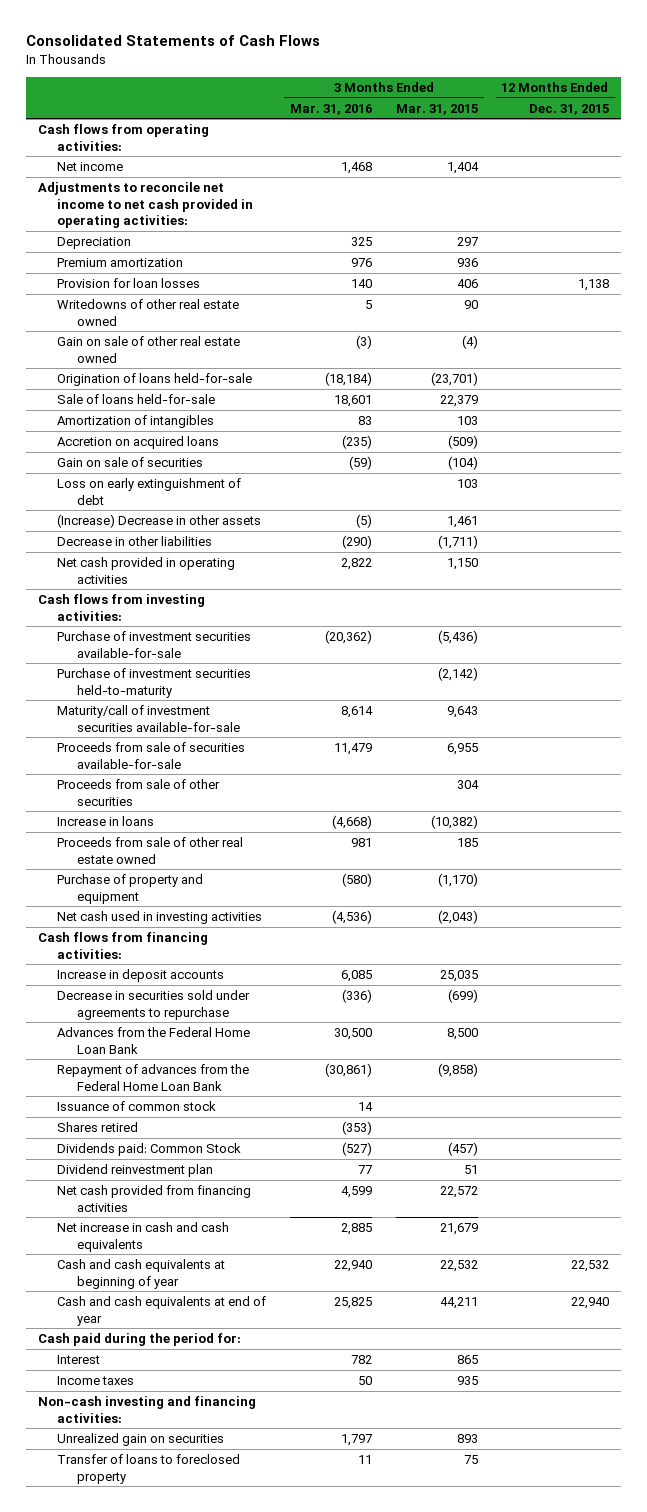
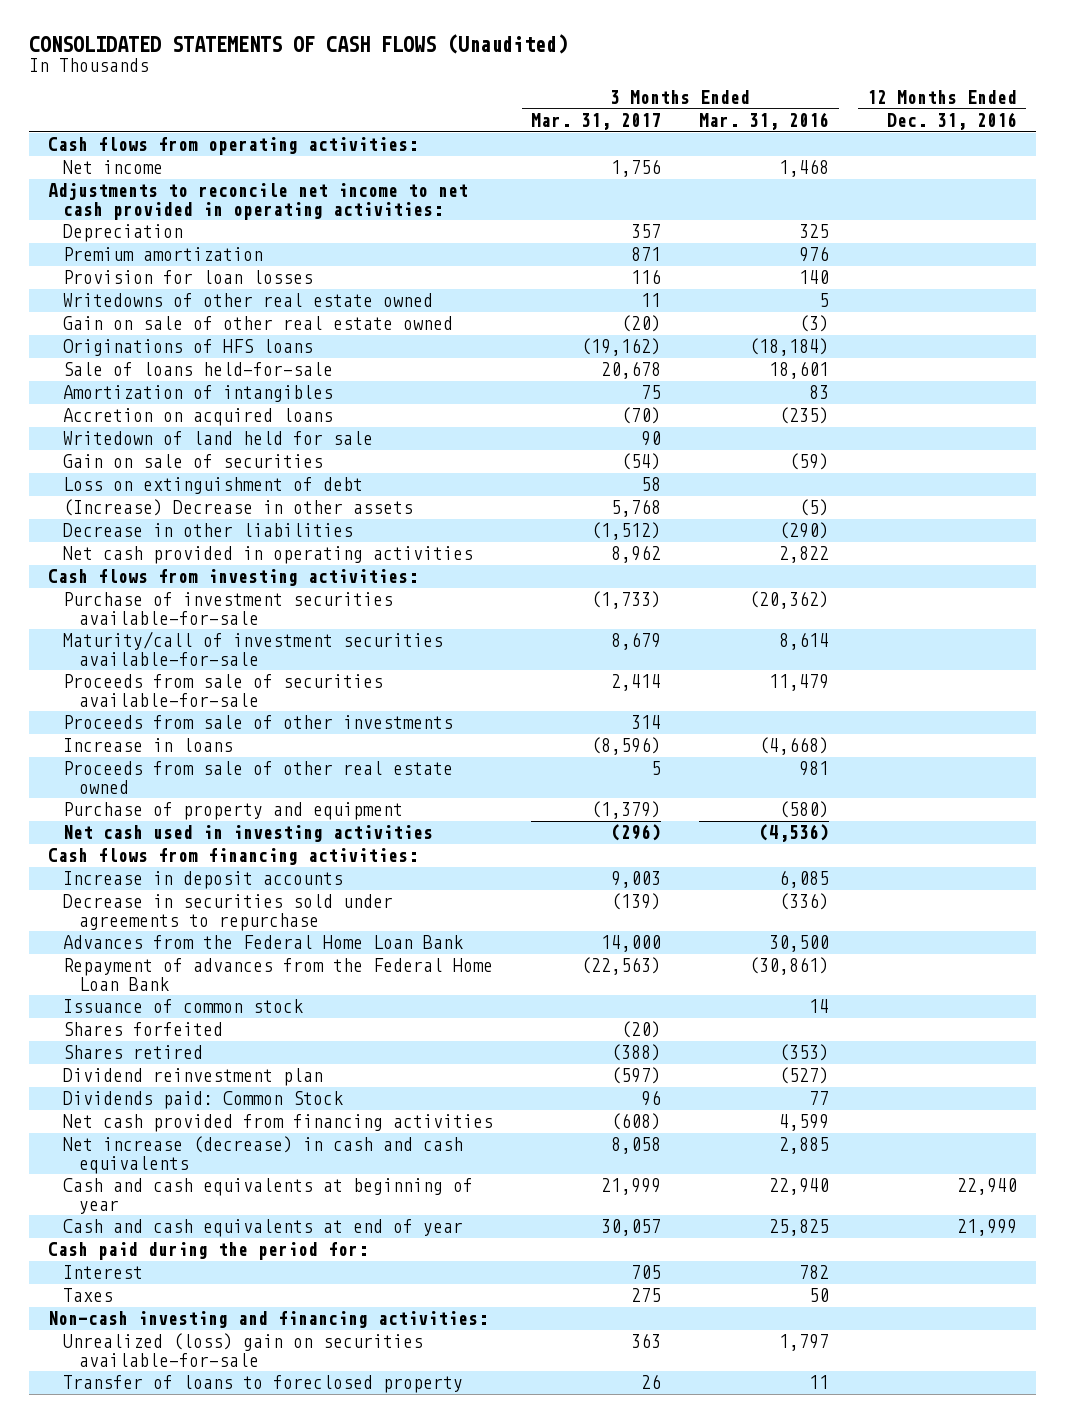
- Consolidated Statements of Cash Flows
+ CONSOLIDATED STATEMENTS OF CASH FLOWS (Unaudited)
- | 3 Months Ended Mar. 31, 2016 | 3 Months Ended Mar. 31, 2015 | 12 Months Ended Dec. 31, 2015
+ | 3 Months Ended Mar. 31, 2017 | 3 Months Ended Mar. 31, 2016 | 12 Months Ended Dec. 31, 2016
- Origination of loans held-for-sale | (18,184) | (23,701) |
+ Originations of HFS loans | (19,162) | (18,184) |
+ Writedown of land held for sale | 90 | |
- Loss on early extinguishment of debt | | 103 |
+ Loss on extinguishment of debt | 58 | |
- Purchase of investment securities held-to-maturity | | (2,142) |
- Proceeds from sale of other securities | | 304 |
+ Proceeds from sale of other investments | 314 | |
+ Shares forfeited | (20) | |
- Dividends paid: Common Stock | (527) | (457) |
- Dividend reinvestment plan | 77 | 51 |
+ Dividend reinvestment plan | (597) | (527) |
+ Dividends paid: Common Stock | 96 | 77 |
- Net increase in cash and cash equivalents | 2,885 | 21,679 |
+ Net increase (decrease) in cash and cash equivalents | 8,058 | 2,885 |
- Income taxes | 50 | 935 |
+ Taxes | 275 | 50 |
- Unrealized gain on securities | 1,797 | 893 |
+ Unrealized (loss) gain on securities available-for-sale | 363 | 1,797 |

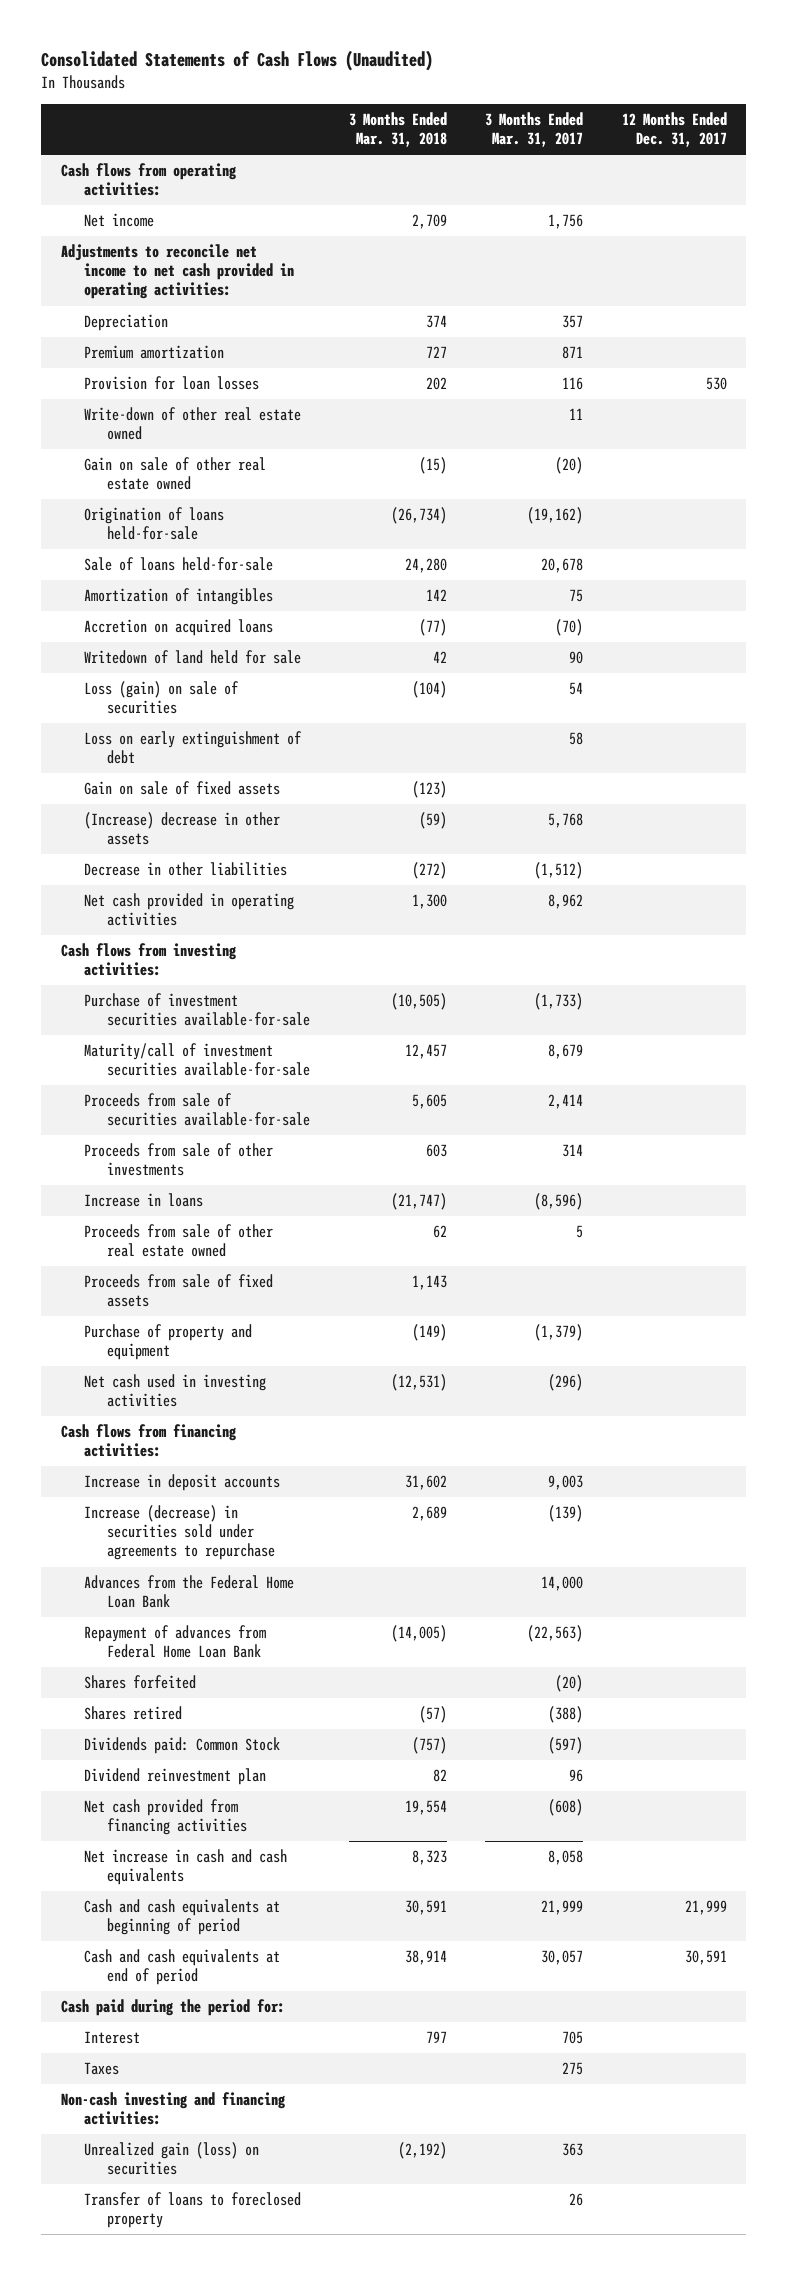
- CONSOLIDATED STATEMENTS OF CASH FLOWS (Unaudited)
+ Consolidated Statements of Cash Flows (Unaudited)
- | 3 Months Ended Mar. 31, 2017 | 3 Months Ended Mar. 31, 2016 | 12 Months Ended Dec. 31, 2016
+ | 3 Months Ended Mar. 31, 2018 | 3 Months Ended Mar. 31, 2017 | 12 Months Ended Dec. 31, 2017
- Writedowns of other real estate owned | 11 | 5 |
+ Write-down of other real estate owned | | 11 |
- Originations of HFS loans | (19,162) | (18,184) |
+ Origination of loans held-for-sale | (26,734) | (19,162) |
- Gain on sale of securities | (54) | (59) |
- Loss on extinguishment of debt | 58 | |
- (Increase) Decrease in other assets | 5,768 | (5) |
+ Loss (gain) on sale of securities | (104) | 54 |
+ Loss on early extinguishment of debt | | 58 |
+ Gain on sale of fixed assets | (123) | |
+ (Increase) decrease in other assets | (59) | 5,768 |
+ Proceeds from sale of fixed assets | 1,143 | |
- Decrease in securities sold under agreements to repurchase | (139) | (336) |
+ Increase (decrease) in securities sold under agreements to repurchase | 2,689 | (139) |
- Repayment of advances from the Federal Home Loan Bank | (22,563) | (30,861) |
- Issuance of common stock | | 14 |
+ Repayment of advances from Federal Home Loan Bank | (14,005) | (22,563) |
- Dividend reinvestment plan | (597) | (527) |
- Dividends paid: Common Stock | 96 | 77 |
+ Dividends paid: Common Stock | (757) | (597) |
+ Dividend reinvestment plan | 82 | 96 |
- Net increase (decrease) in cash and cash equivalents | 8,058 | 2,885 |
- Cash and cash equivalents at beginning of year | 21,999 | 22,940 | 22,940
- Cash and cash equivalents at end of year | 30,057 | 25,825 | 21,999
+ Net increase in cash and cash equivalents | 8,323 | 8,058 |
+ Cash and cash equivalents at beginning of period | 30,591 | 21,999 | 21,999
+ Cash and cash equivalents at end of period | 38,914 | 30,057 | 30,591
- Unrealized (loss) gain on securities available-for-sale | 363 | 1,797 |
+ Unrealized gain (loss) on securities | (2,192) | 363 |

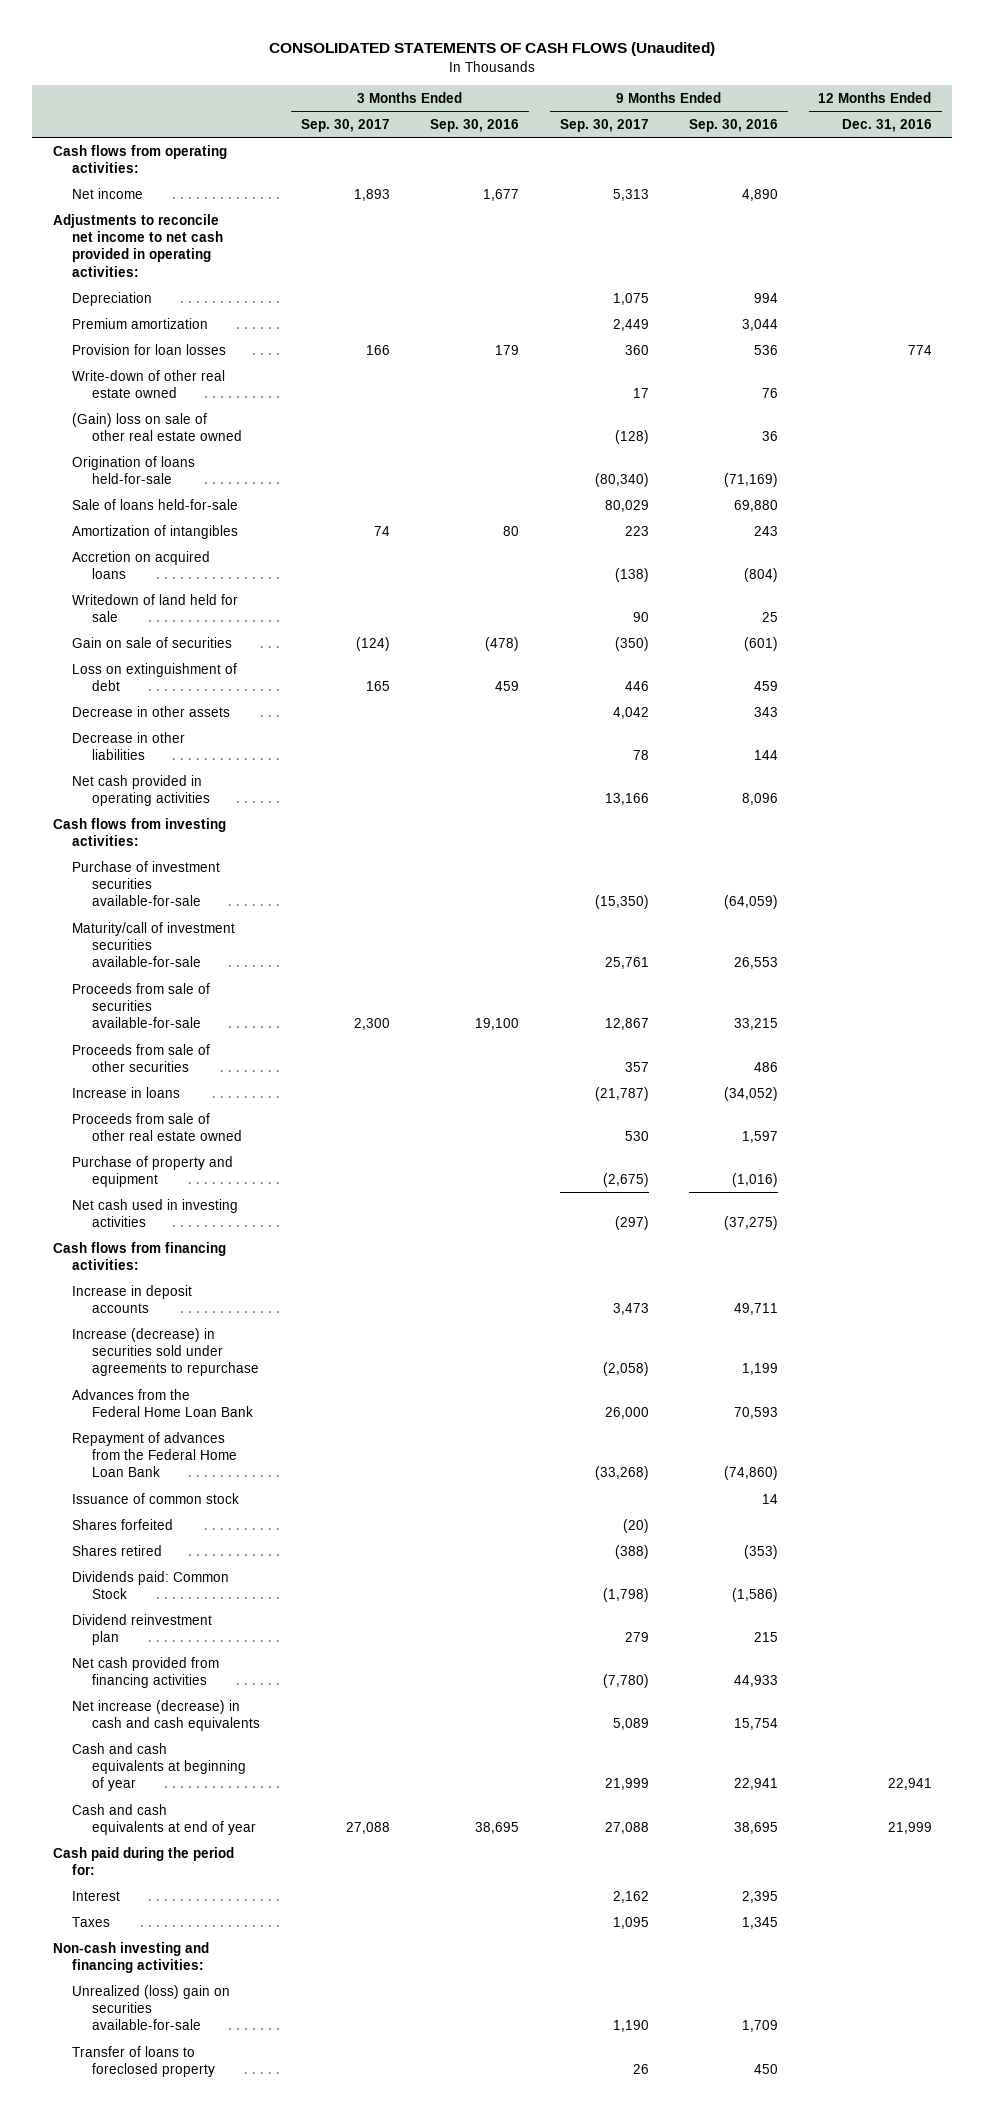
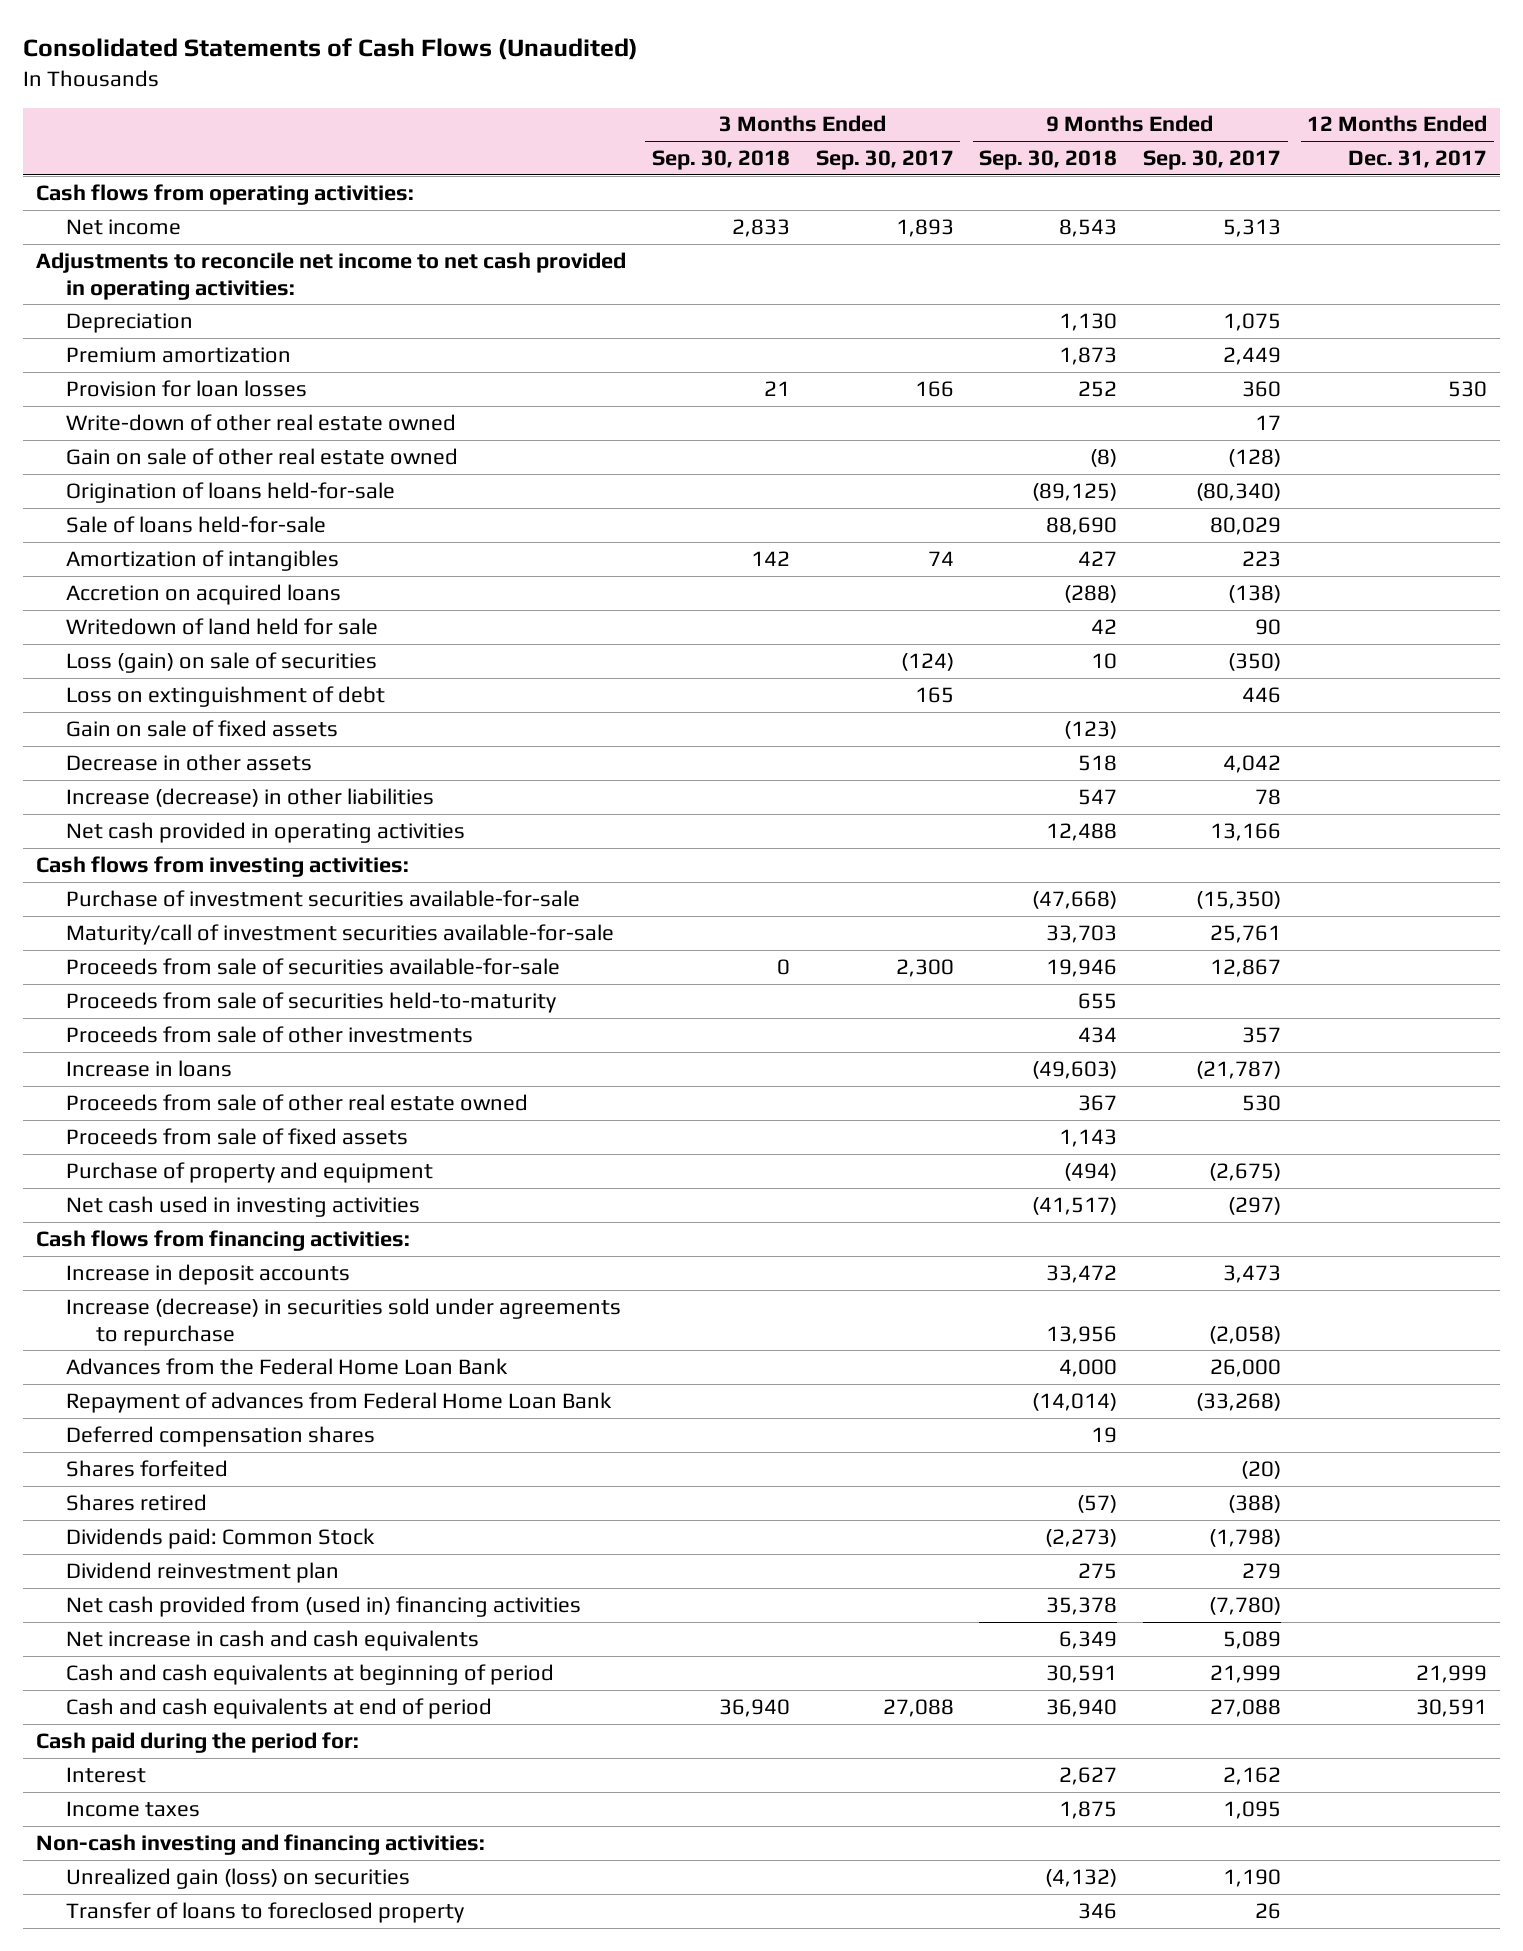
- CONSOLIDATED STATEMENTS OF CASH FLOWS (Unaudited)
+ Consolidated Statements of Cash Flows (Unaudited)
- | 3 Months Ended Sep. 30, 2017 | 3 Months Ended Sep. 30, 2016 | 9 Months Ended Sep. 30, 2017 | 9 Months Ended Sep. 30, 2016 | 12 Months Ended Dec. 31, 2016
+ | 3 Months Ended Sep. 30, 2018 | 3 Months Ended Sep. 30, 2017 | 9 Months Ended Sep. 30, 2018 | 9 Months Ended Sep. 30, 2017 | 12 Months Ended Dec. 31, 2017
- (Gain) loss on sale of other real estate owned | | | (128) | 36 |
+ Gain on sale of other real estate owned | | | (8) | (128) |
- Gain on sale of securities | (124) | (478) | (350) | (601) |
+ Loss (gain) on sale of securities | | (124) | 10 | (350) |
+ Gain on sale of fixed assets | | | (123) | |
- Decrease in other liabilities | | | 78 | 144 |
+ Increase (decrease) in other liabilities | | | 547 | 78 |
- Proceeds from sale of other securities | | | 357 | 486 |
+ Proceeds from sale of securities held-to-maturity | | | 655 | |
+ Proceeds from sale of other investments | | | 434 | 357 |
+ Proceeds from sale of fixed assets | | | 1,143 | |
- Repayment of advances from the Federal Home Loan Bank | | | (33,268) | (74,860) |
- Issuance of common stock | | | | 14 |
+ Repayment of advances from Federal Home Loan Bank | | | (14,014) | (33,268) |
+ Deferred compensation shares | | | 19 | |
- Net cash provided from financing activities | | | (7,780) | 44,933 |
- Net increase (decrease) in cash and cash equivalents | | | 5,089 | 15,754 |
- Cash and cash equivalents at beginning of year | | | 21,999 | 22,941 | 22,941
- Cash and cash equivalents at end of year | 27,088 | 38,695 | 27,088 | 38,695 | 21,999
+ Net cash provided from (used in) financing activities | | | 35,378 | (7,780) |
+ Net increase in cash and cash equivalents | | | 6,349 | 5,089 |
+ Cash and cash equivalents at beginning of period | | | 30,591 | 21,999 | 21,999
+ Cash and cash equivalents at end of period | 36,940 | 27,088 | 36,940 | 27,088 | 30,591
- Taxes | | | 1,095 | 1,345 |
+ Income taxes | | | 1,875 | 1,095 |
- Unrealized (loss) gain on securities available-for-sale | | | 1,190 | 1,709 |
+ Unrealized gain (loss) on securities | | | (4,132) | 1,190 |

